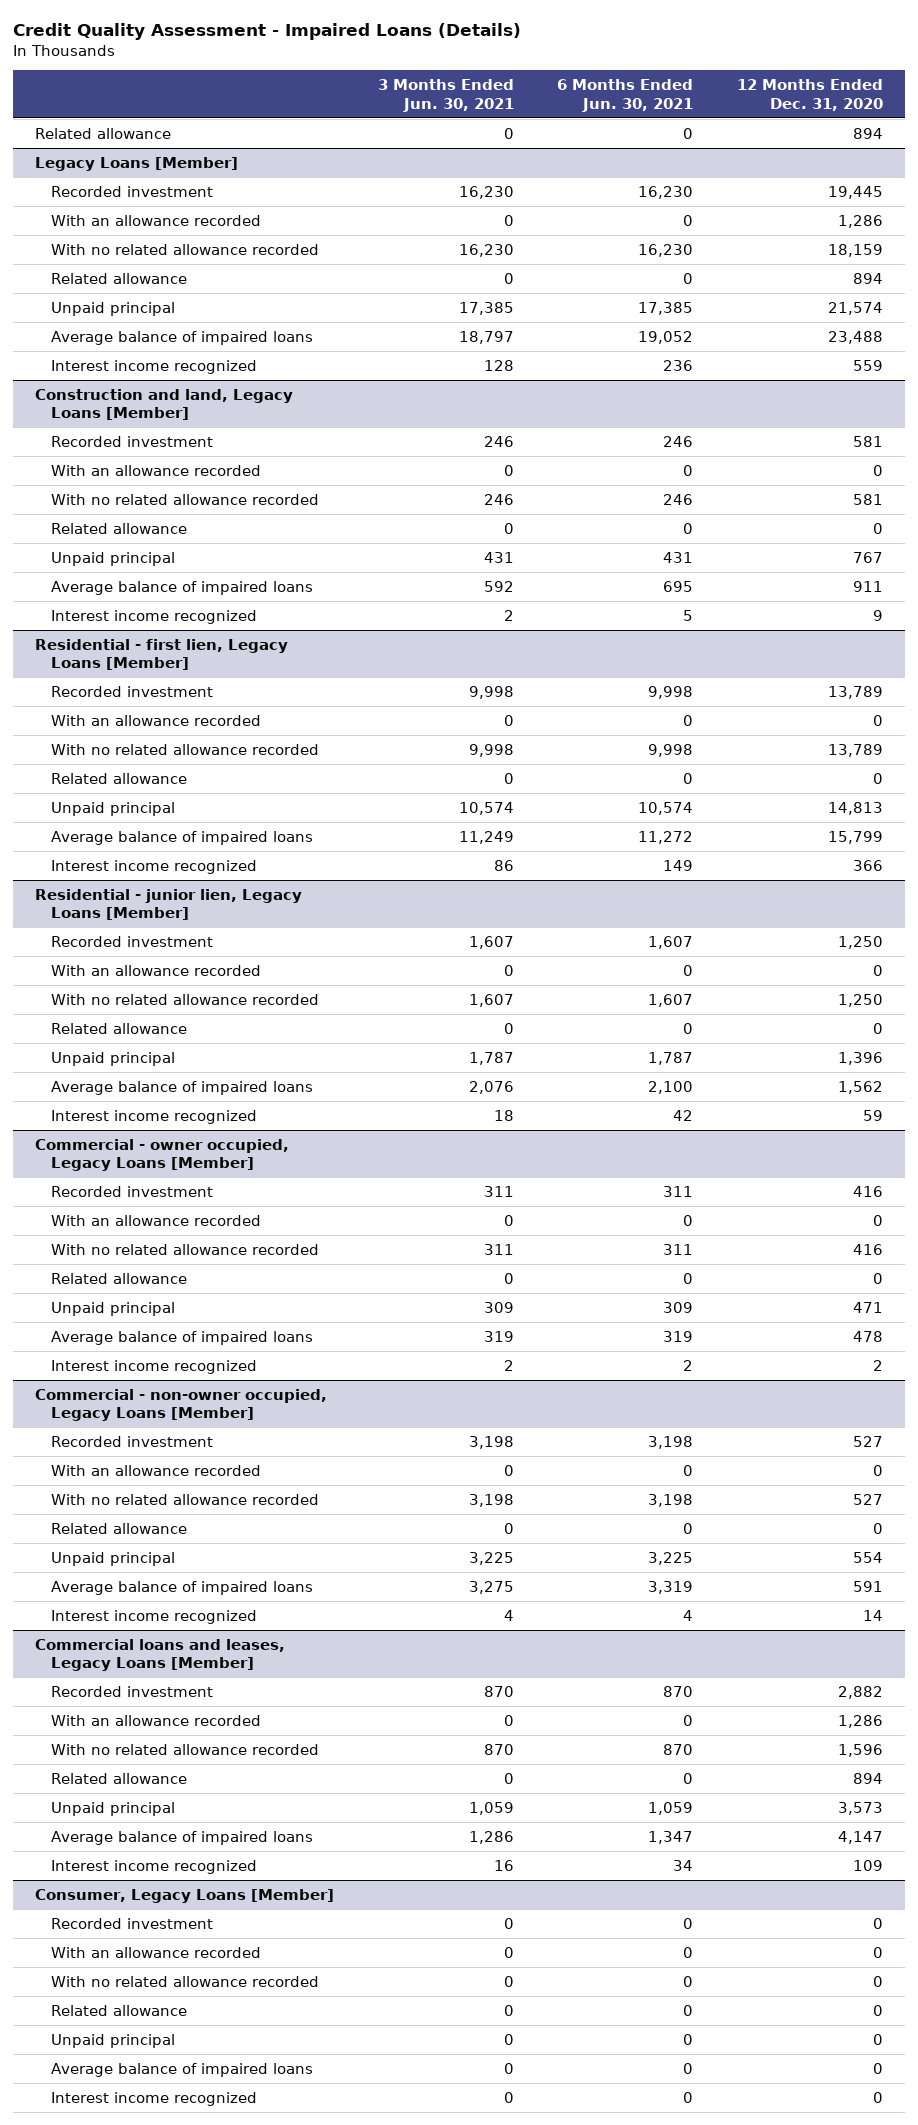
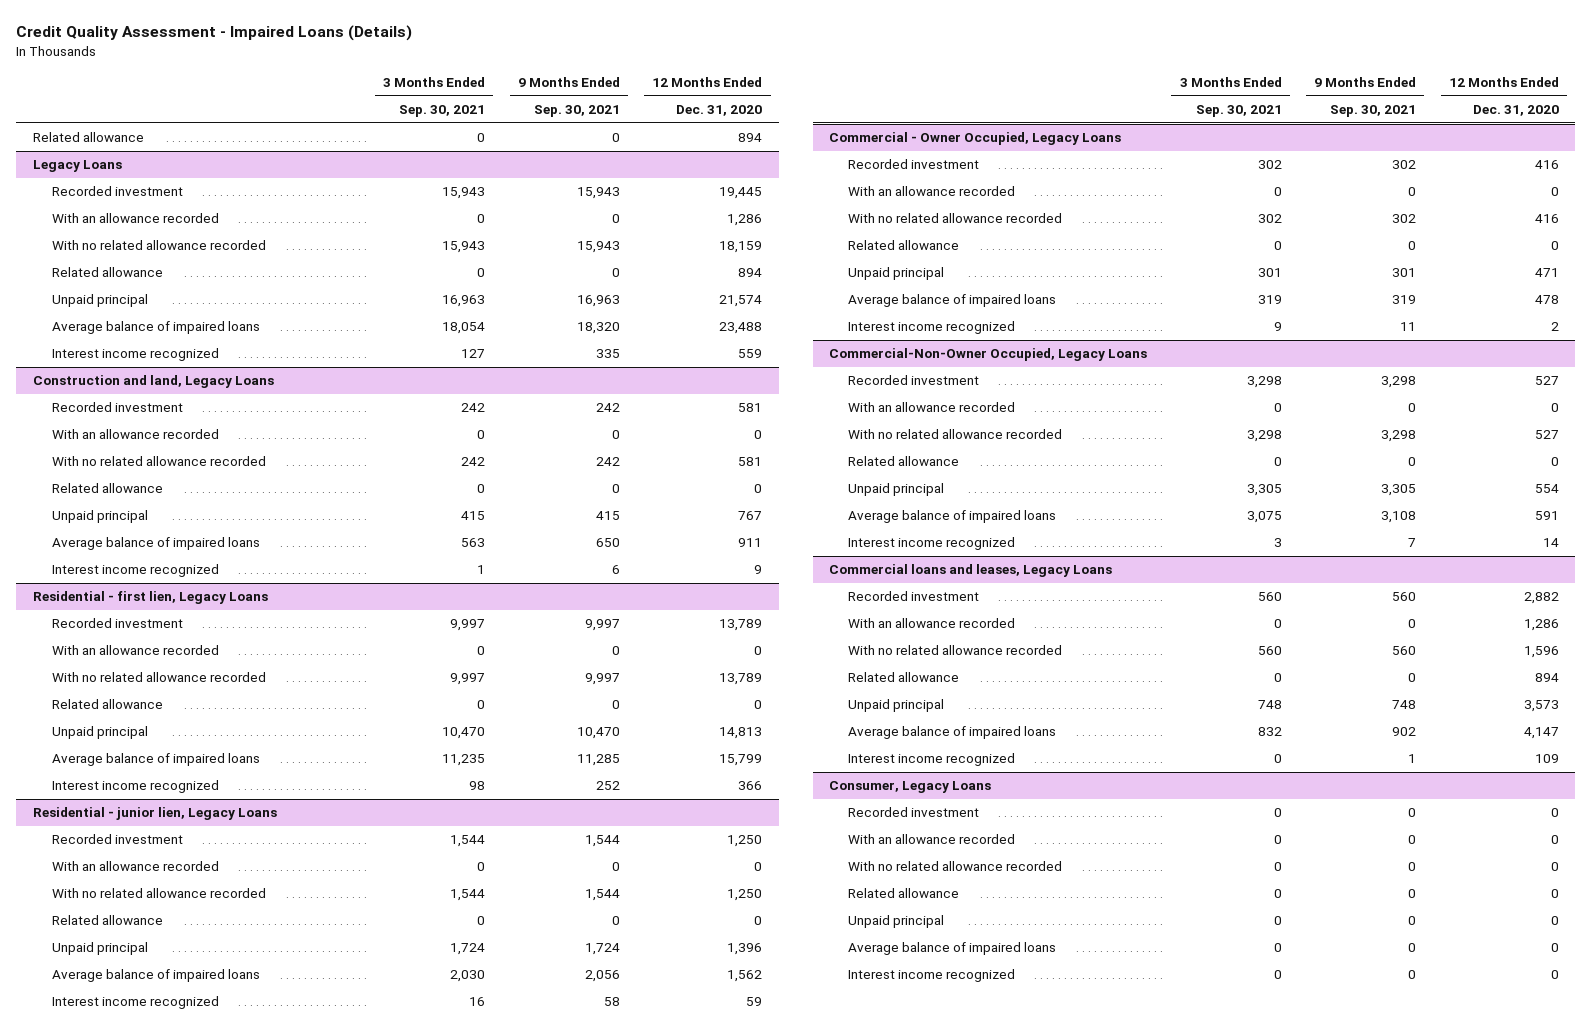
- | 3 Months Ended Jun. 30, 2021 | 6 Months Ended Jun. 30, 2021 | 12 Months Ended Dec. 31, 2020
+ | 3 Months Ended Sep. 30, 2021 | 9 Months Ended Sep. 30, 2021 | 12 Months Ended Dec. 31, 2020
- Legacy Loans [Member]
+ Legacy Loans
- Construction and land, Legacy Loans [Member]
+ Construction and land, Legacy Loans
- Residential - first lien, Legacy Loans [Member]
+ Residential - first lien, Legacy Loans
- Residential - junior lien, Legacy Loans [Member]
+ Residential - junior lien, Legacy Loans
- Commercial - owner occupied, Legacy Loans [Member]
+ Commercial - Owner Occupied, Legacy Loans
- Commercial - non-owner occupied, Legacy Loans [Member]
+ Commercial-Non-Owner Occupied, Legacy Loans
- Commercial loans and leases, Legacy Loans [Member]
+ Commercial loans and leases, Legacy Loans
- Consumer, Legacy Loans [Member]
+ Consumer, Legacy Loans

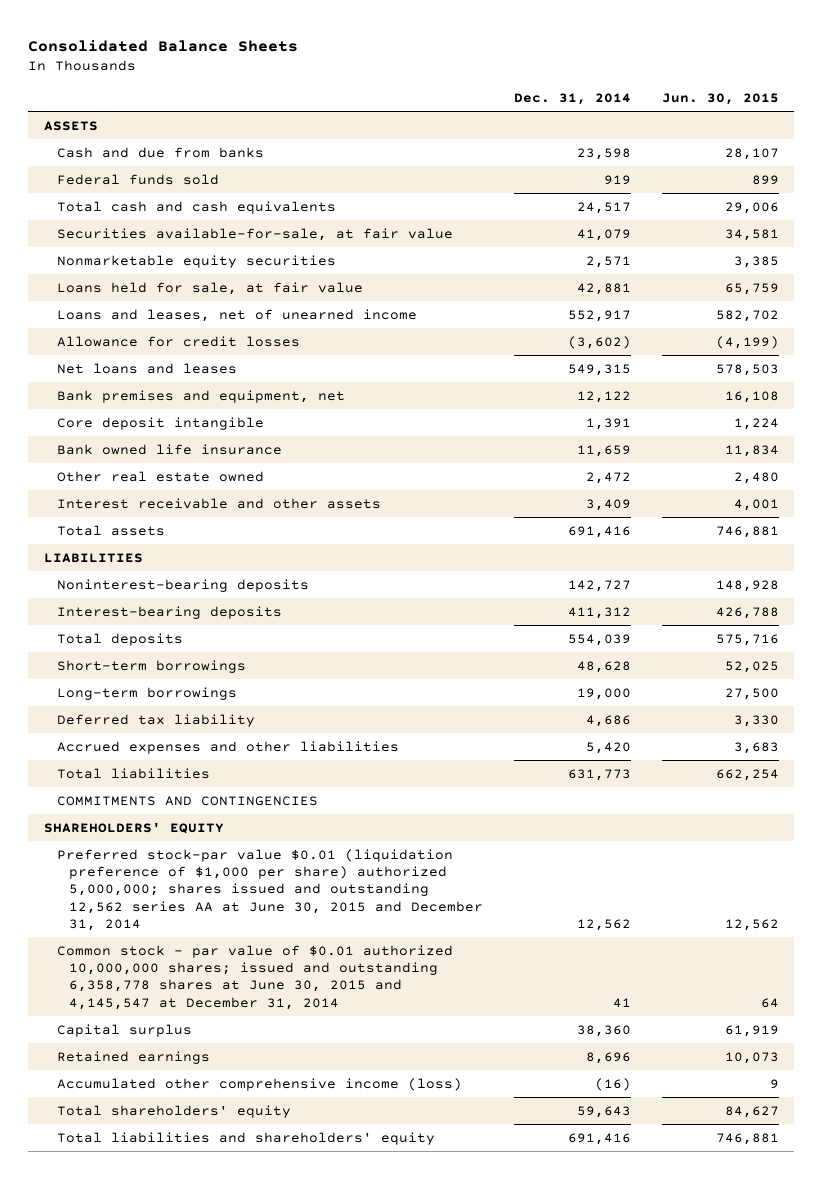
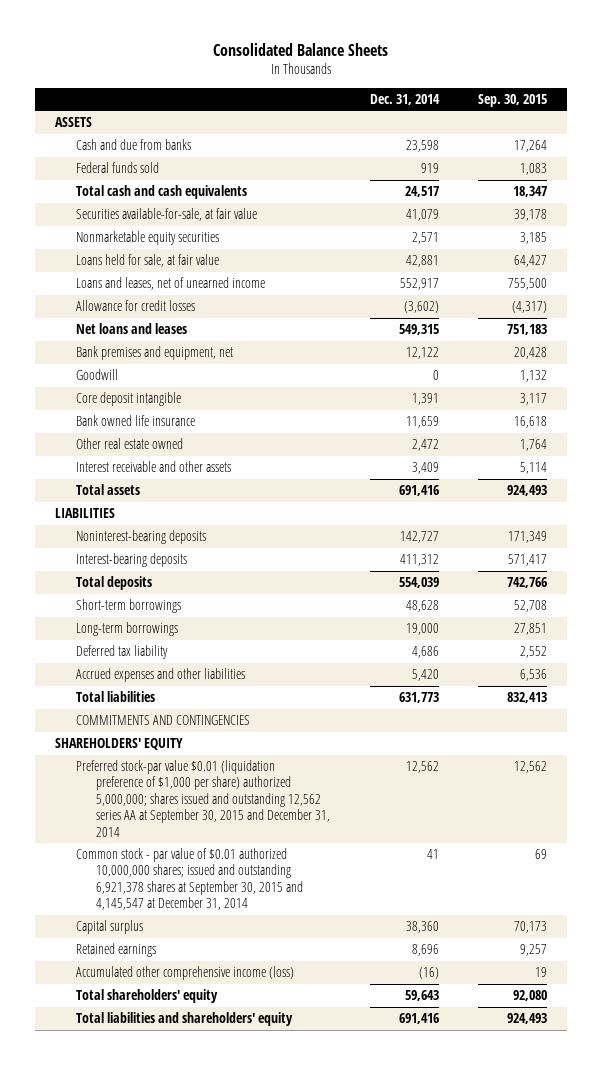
- | Dec. 31, 2014 | Jun. 30, 2015
+ | Dec. 31, 2014 | Sep. 30, 2015
+ Goodwill | 0 | 1,132
- Preferred stock-par value $0.01 (liquidation preference of $1,000 per share) authorized 5,000,000; shares issued and outstanding 12,562 series AA at June 30, 2015 and December 31, 2014 | 12,562 | 12,562
- Common stock - par value of $0.01 authorized 10,000,000 shares; issued and outstanding 6,358,778 shares at June 30, 2015 and 4,145,547 at December 31, 2014 | 41 | 64
+ Preferred stock-par value $0.01 (liquidation preference of $1,000 per share) authorized 5,000,000; shares issued and outstanding 12,562 series AA at September 30, 2015 and December 31, 2014 | 12,562 | 12,562
+ Common stock - par value of $0.01 authorized 10,000,000 shares; issued and outstanding 6,921,378 shares at September 30, 2015 and 4,145,547 at December 31, 2014 | 41 | 69

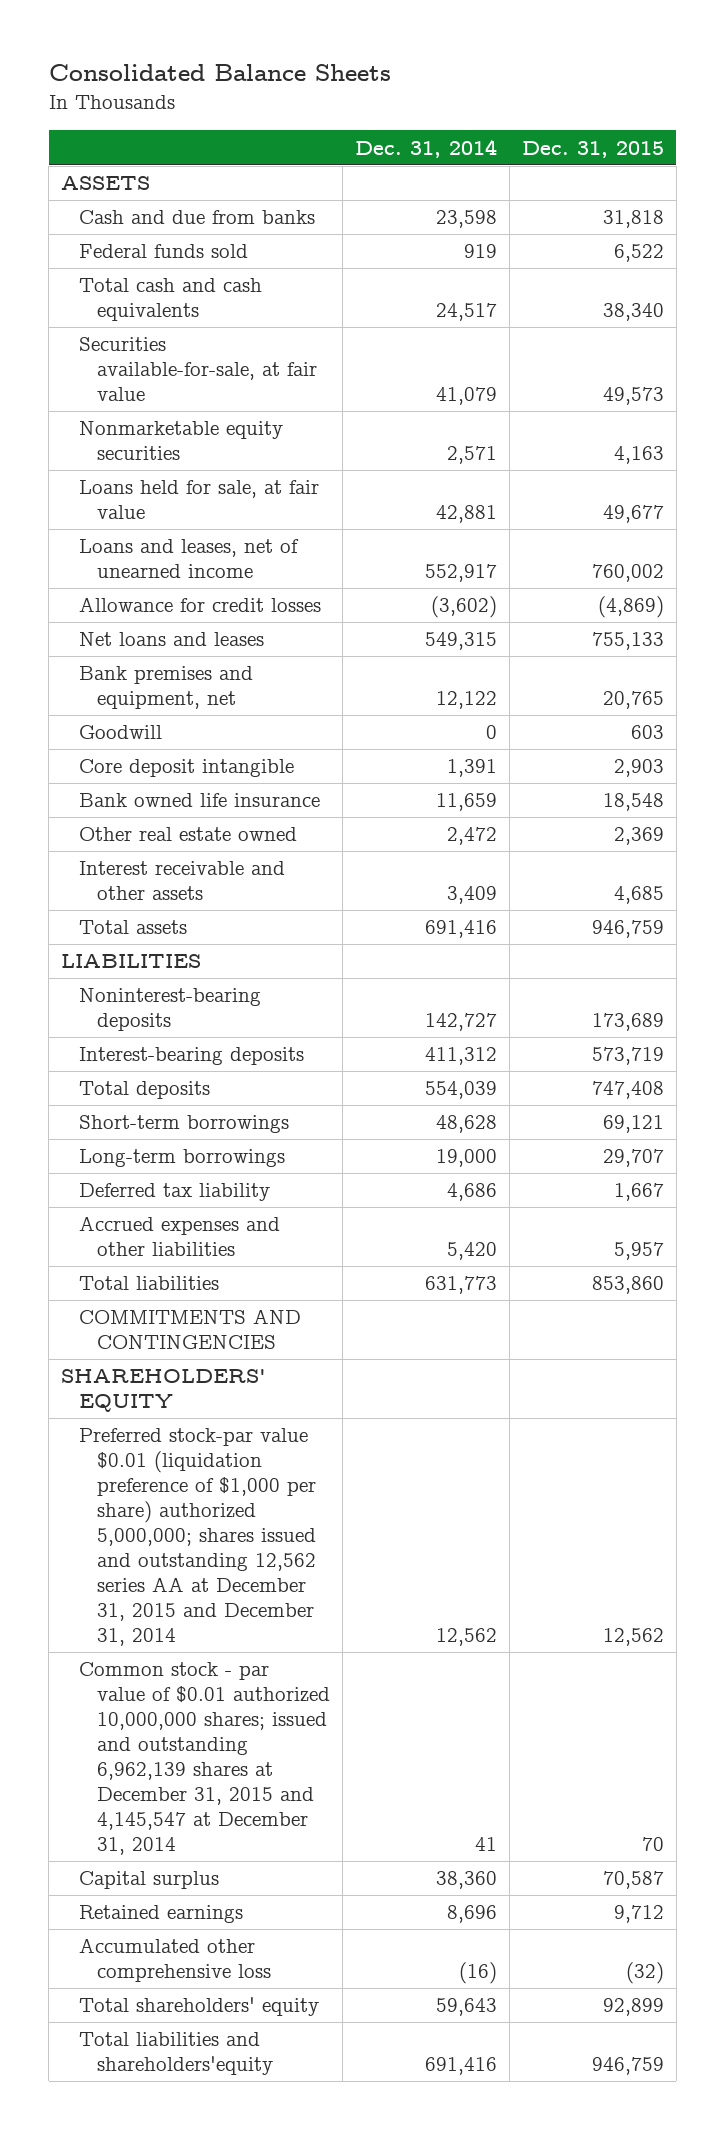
- | Dec. 31, 2014 | Sep. 30, 2015
+ | Dec. 31, 2014 | Dec. 31, 2015
- Preferred stock-par value $0.01 (liquidation preference of $1,000 per share) authorized 5,000,000; shares issued and outstanding 12,562 series AA at September 30, 2015 and December 31, 2014 | 12,562 | 12,562
- Common stock - par value of $0.01 authorized 10,000,000 shares; issued and outstanding 6,921,378 shares at September 30, 2015 and 4,145,547 at December 31, 2014 | 41 | 69
+ Preferred stock-par value $0.01 (liquidation preference of $1,000 per share) authorized 5,000,000; shares issued and outstanding 12,562 series AA at December 31, 2015 and December 31, 2014 | 12,562 | 12,562
+ Common stock - par value of $0.01 authorized 10,000,000 shares; issued and outstanding 6,962,139 shares at December 31, 2015 and 4,145,547 at December 31, 2014 | 41 | 70
- Accumulated other comprehensive income (loss) | (16) | 19
+ Accumulated other comprehensive loss | (16) | (32)
- Total liabilities and shareholders' equity | 691,416 | 924,493
+ Total liabilities and shareholders'equity | 691,416 | 946,759

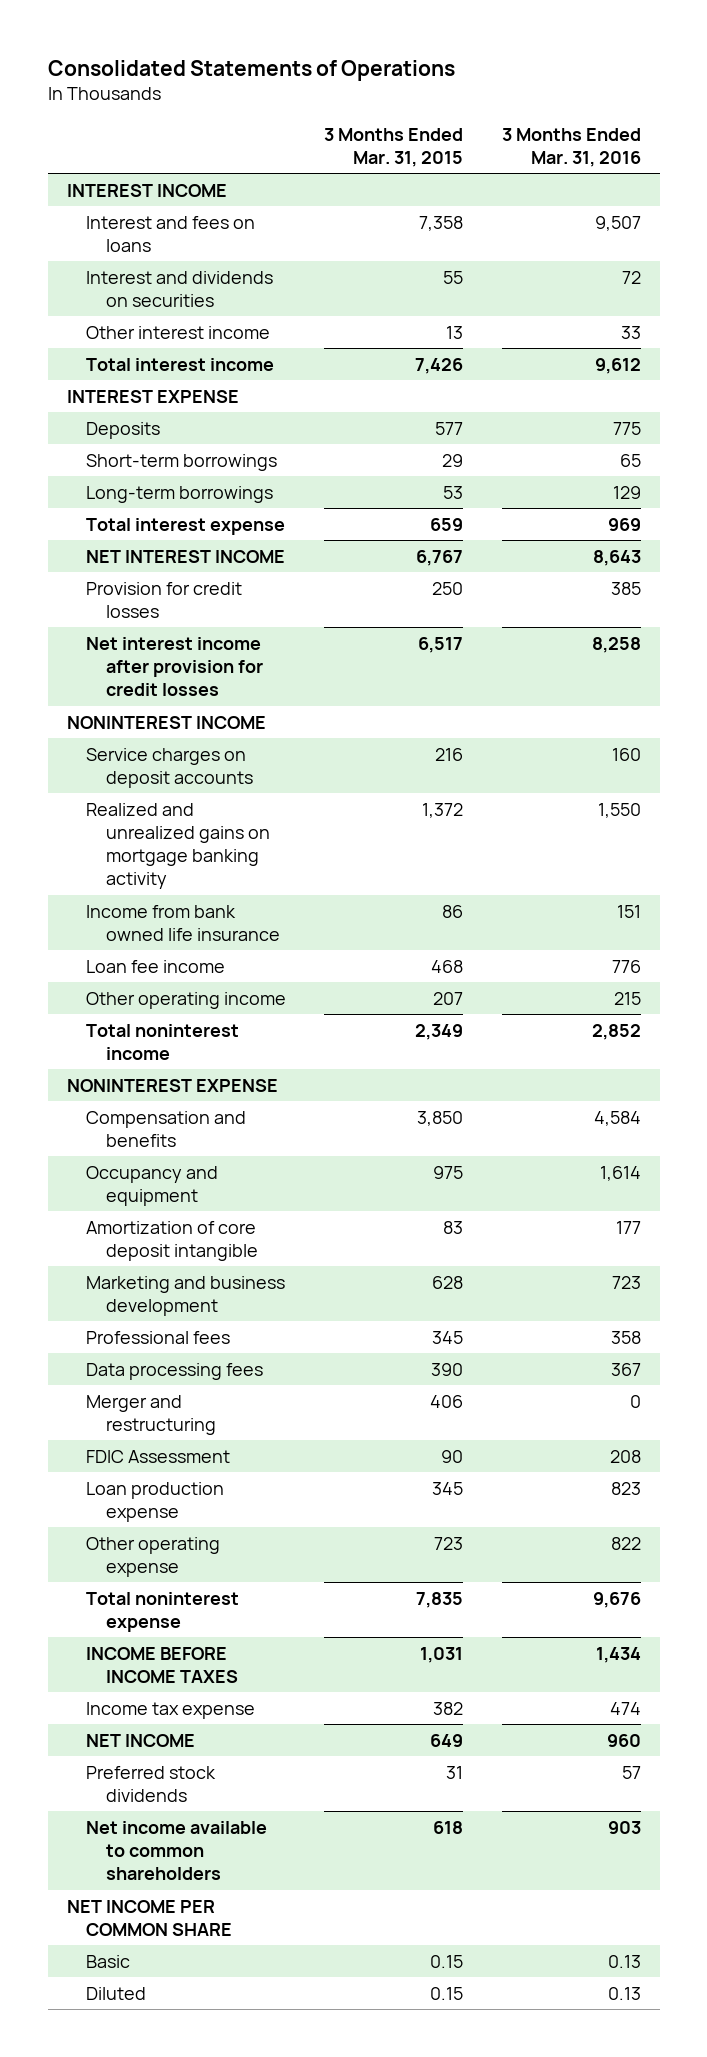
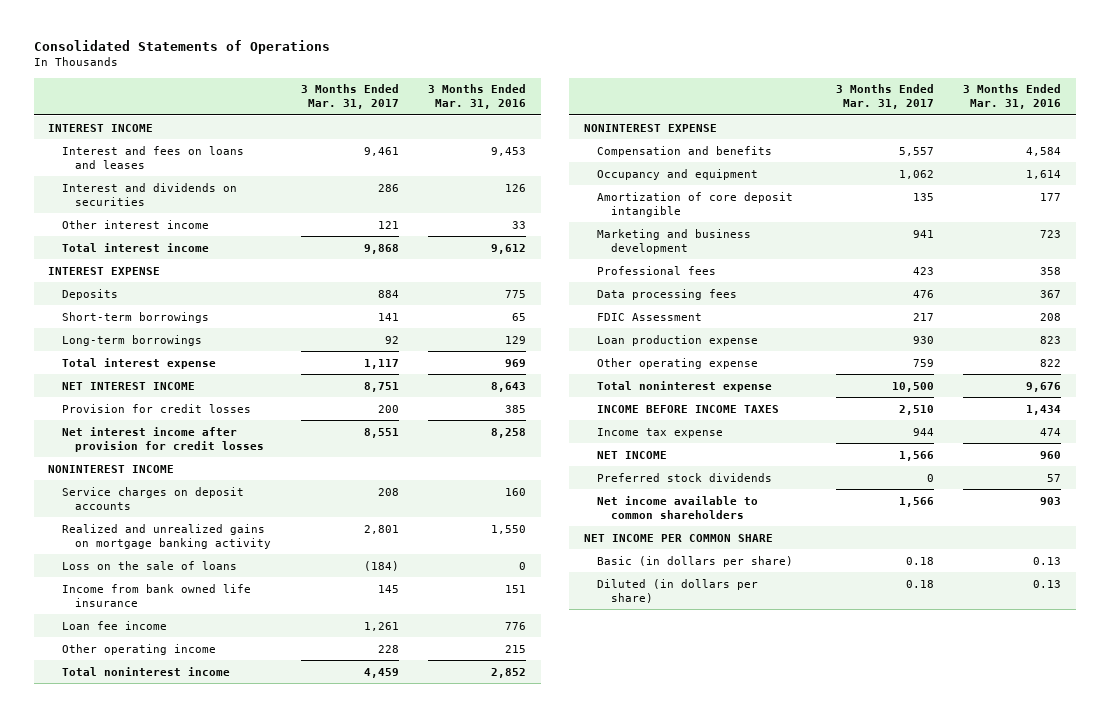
- | 3 Months Ended Mar. 31, 2015 | 3 Months Ended Mar. 31, 2016
+ | 3 Months Ended Mar. 31, 2017 | 3 Months Ended Mar. 31, 2016
- Interest and fees on loans | 7,358 | 9,507
- Interest and dividends on securities | 55 | 72
+ Interest and fees on loans and leases | 9,461 | 9,453
+ Interest and dividends on securities | 286 | 126
+ Loss on the sale of loans | (184) | 0
- Merger and restructuring | 406 | 0
- Basic | 0.15 | 0.13
- Diluted | 0.15 | 0.13
+ Basic (in dollars per share) | 0.18 | 0.13
+ Diluted (in dollars per share) | 0.18 | 0.13

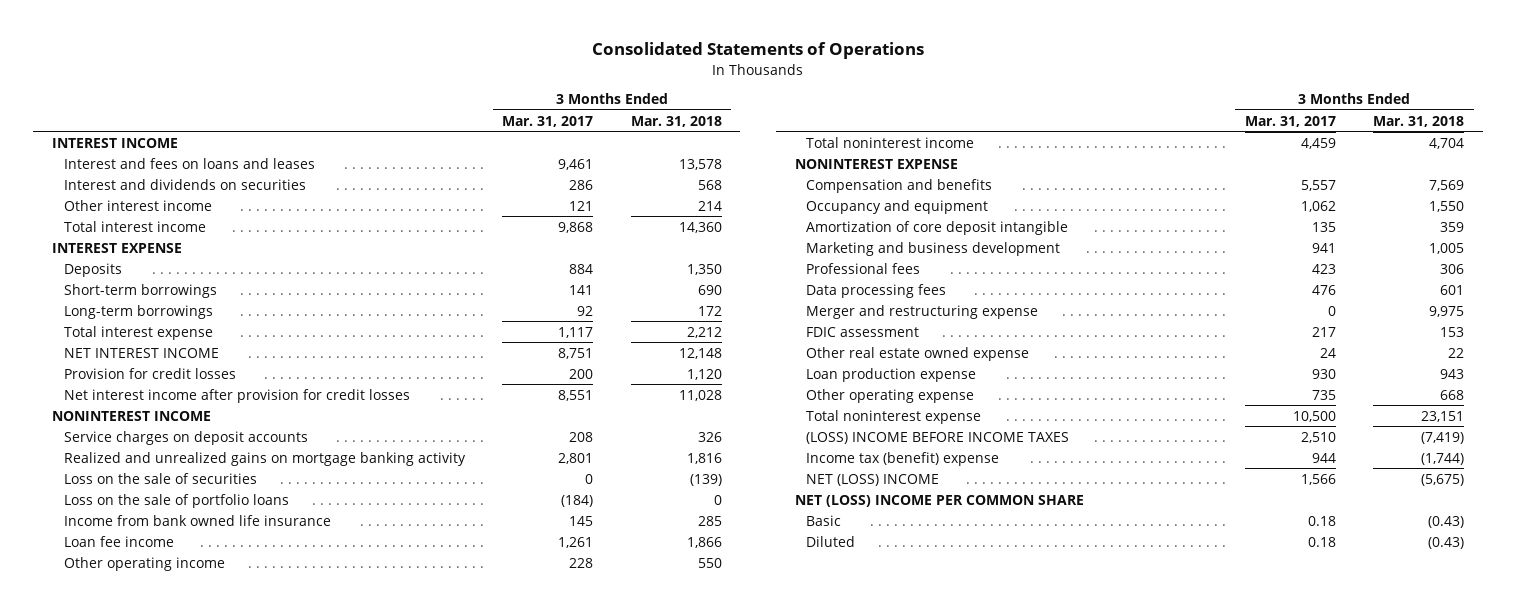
- | 3 Months Ended Mar. 31, 2017 | 3 Months Ended Mar. 31, 2016
+ | 3 Months Ended Mar. 31, 2017 | 3 Months Ended Mar. 31, 2018
- Loss on the sale of loans | (184) | 0
+ Loss on the sale of securities | 0 | (139)
+ Loss on the sale of portfolio loans | (184) | 0
- FDIC Assessment | 217 | 208
+ Merger and restructuring expense | 0 | 9,975
+ FDIC assessment | 217 | 153
+ Other real estate owned expense | 24 | 22
- Other operating expense | 759 | 822
+ Other operating expense | 735 | 668
- INCOME BEFORE INCOME TAXES | 2,510 | 1,434
- Income tax expense | 944 | 474
- NET INCOME | 1,566 | 960
- Preferred stock dividends | 0 | 57
- Net income available to common shareholders | 1,566 | 903
- NET INCOME PER COMMON SHARE
- Basic (in dollars per share) | 0.18 | 0.13
- Diluted (in dollars per share) | 0.18 | 0.13
+ (LOSS) INCOME BEFORE INCOME TAXES | 2,510 | (7,419)
+ Income tax (benefit) expense | 944 | (1,744)
+ NET (LOSS) INCOME | 1,566 | (5,675)
+ NET (LOSS) INCOME PER COMMON SHARE
+ Basic | 0.18 | (0.43)
+ Diluted | 0.18 | (0.43)

